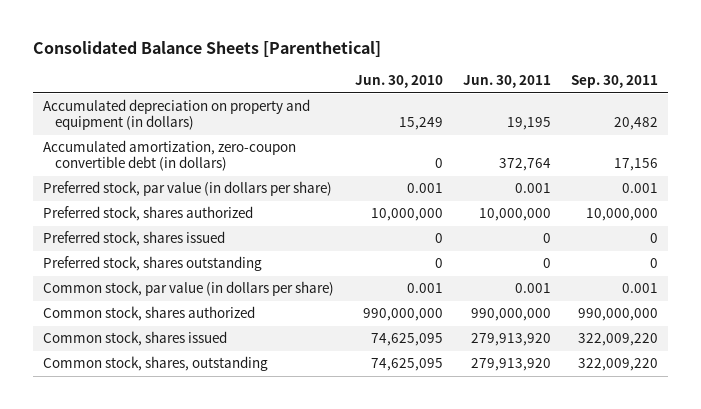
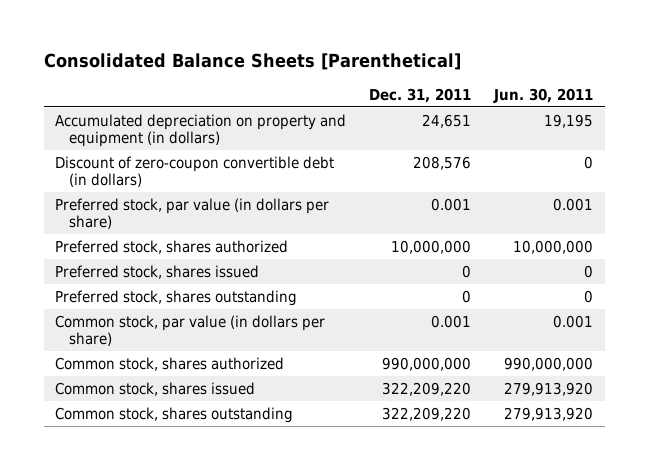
- | Jun. 30, 2010 | Jun. 30, 2011 | Sep. 30, 2011
+ | Dec. 31, 2011 | Jun. 30, 2011
- Accumulated amortization, zero-coupon convertible debt (in dollars) | 0 | 372,764 | 17,156
+ Discount of zero-coupon convertible debt (in dollars) | 208,576 | 0
- Common stock, shares, outstanding | 74,625,095 | 279,913,920 | 322,009,220
+ Common stock, shares outstanding | 322,209,220 | 279,913,920

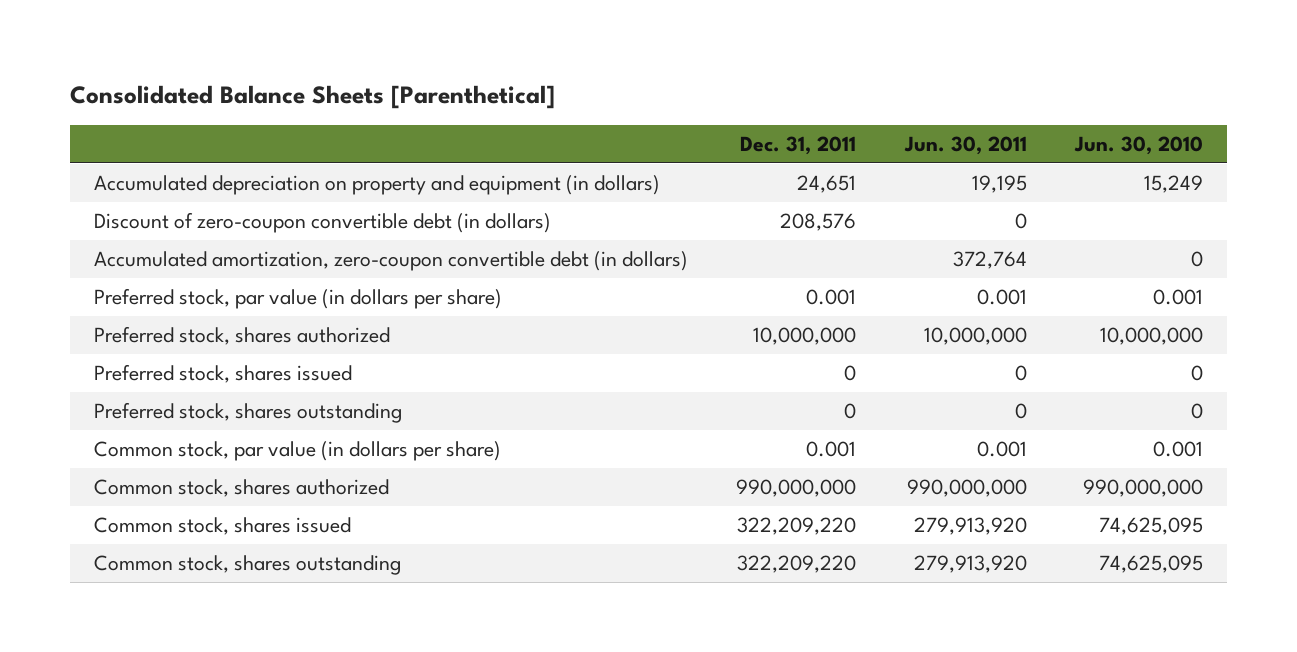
- | Dec. 31, 2011 | Jun. 30, 2011
+ | Dec. 31, 2011 | Jun. 30, 2011 | Jun. 30, 2010
+ Accumulated amortization, zero-coupon convertible debt (in dollars) | | 372,764 | 0

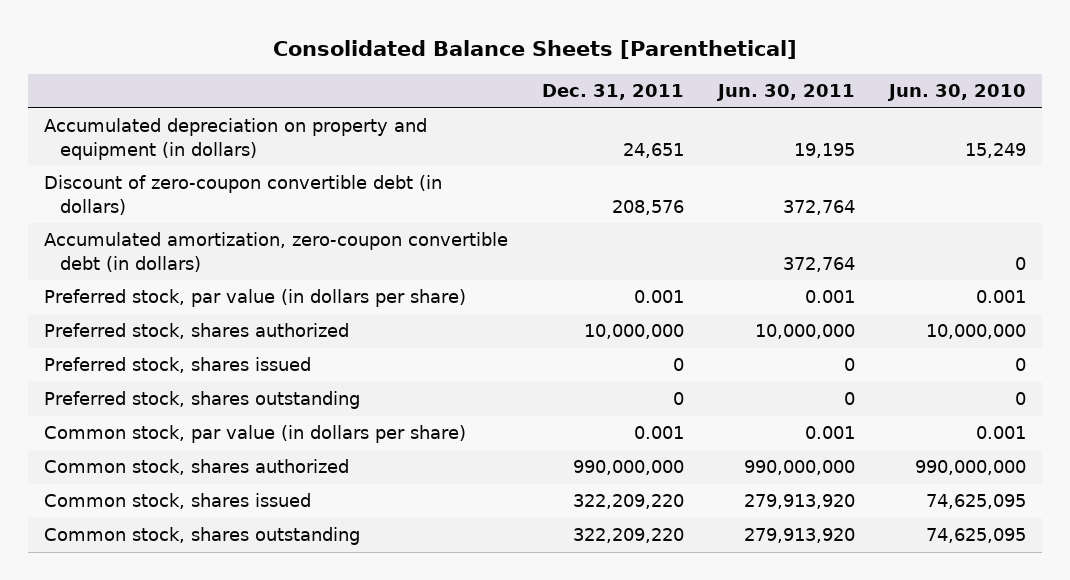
- Discount of zero-coupon convertible debt (in dollars) | 208,576 | 0 |
+ Discount of zero-coupon convertible debt (in dollars) | 208,576 | 372,764 |

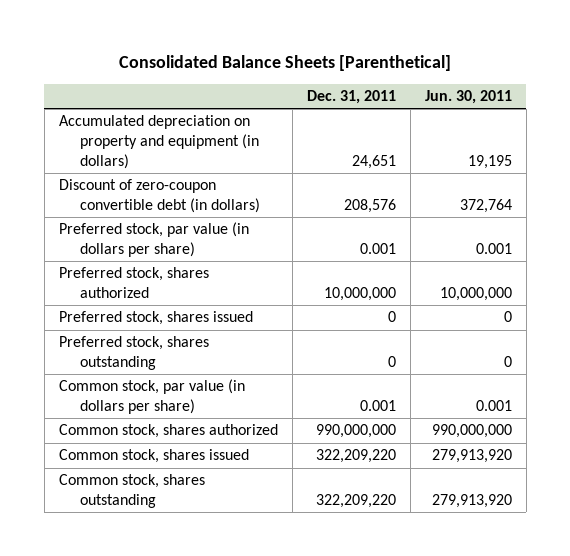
- | Dec. 31, 2011 | Jun. 30, 2011 | Jun. 30, 2010
+ | Dec. 31, 2011 | Jun. 30, 2011
- Accumulated amortization, zero-coupon convertible debt (in dollars) | | 372,764 | 0

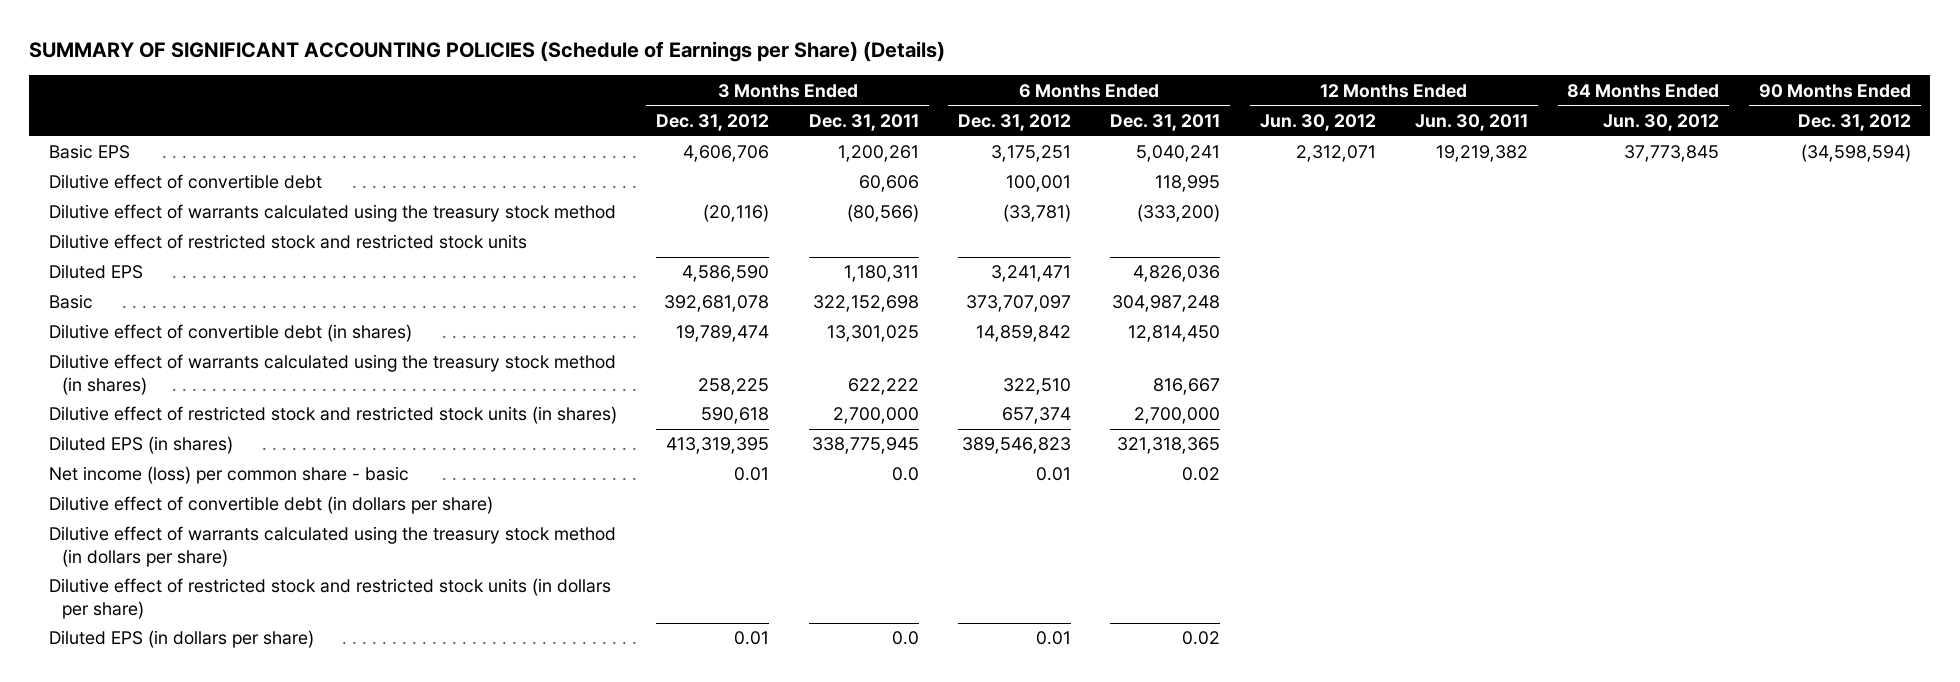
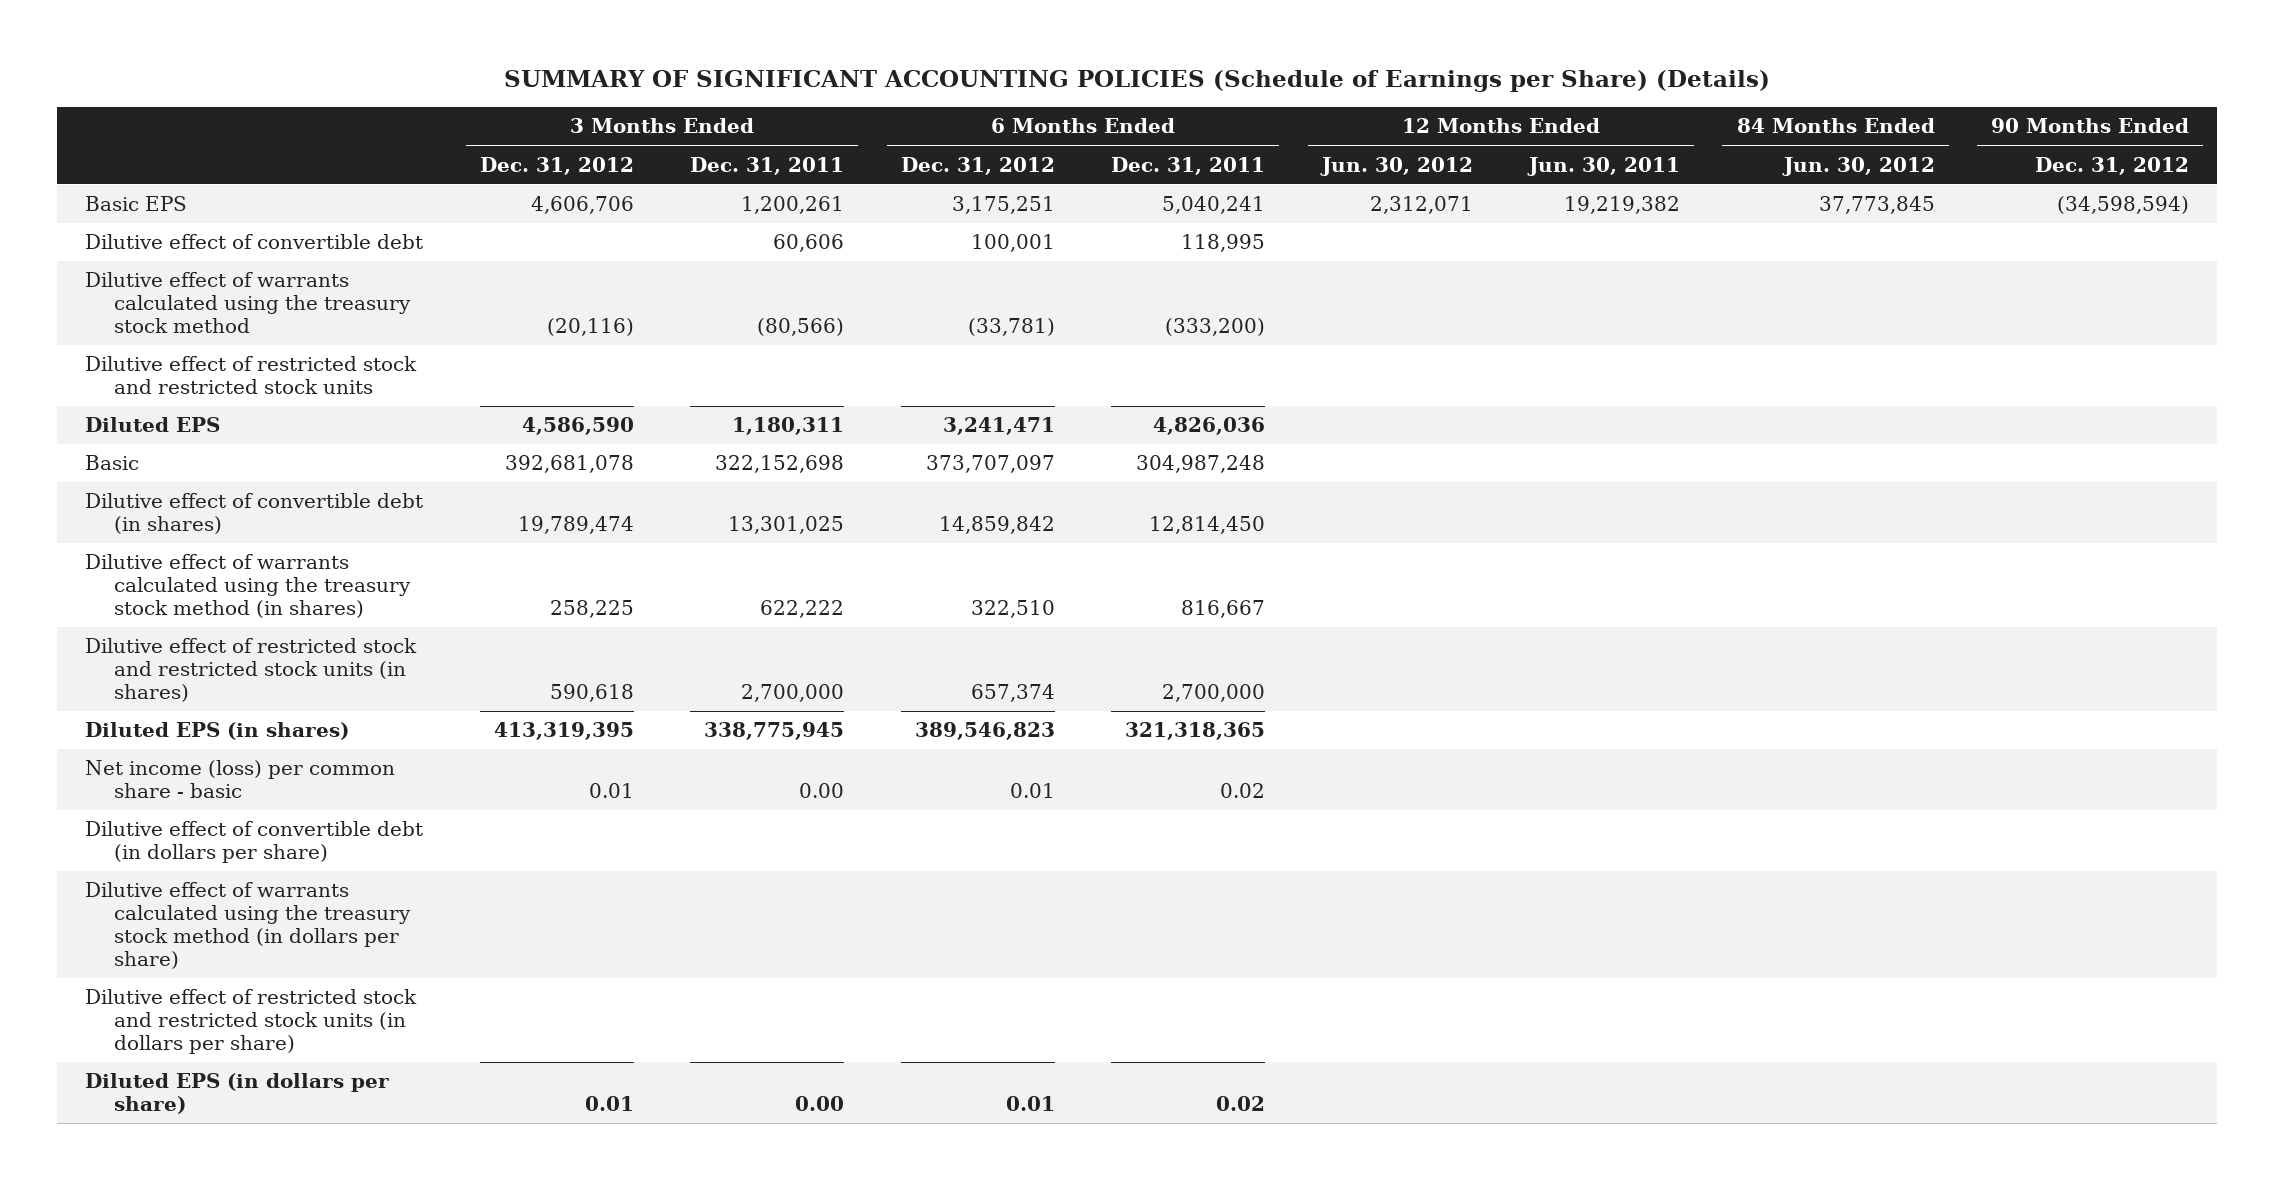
- Net income (loss) per common share - basic | 0.01 | 0.0 | 0.01 | 0.02 | | | |
+ Net income (loss) per common share - basic | 0.01 | 0.00 | 0.01 | 0.02 | | | |
- Diluted EPS (in dollars per share) | 0.01 | 0.0 | 0.01 | 0.02 | | | |
+ Diluted EPS (in dollars per share) | 0.01 | 0.00 | 0.01 | 0.02 | | | |

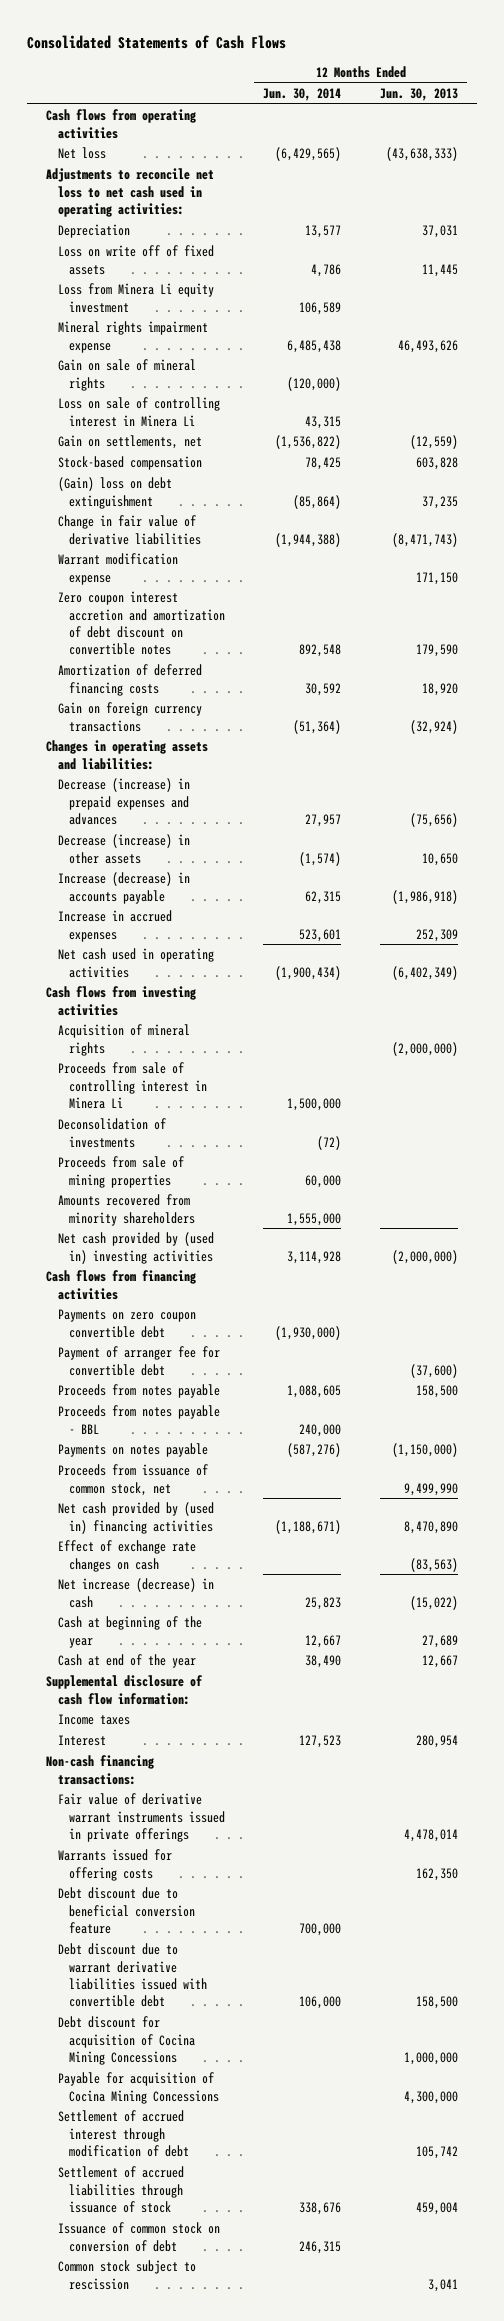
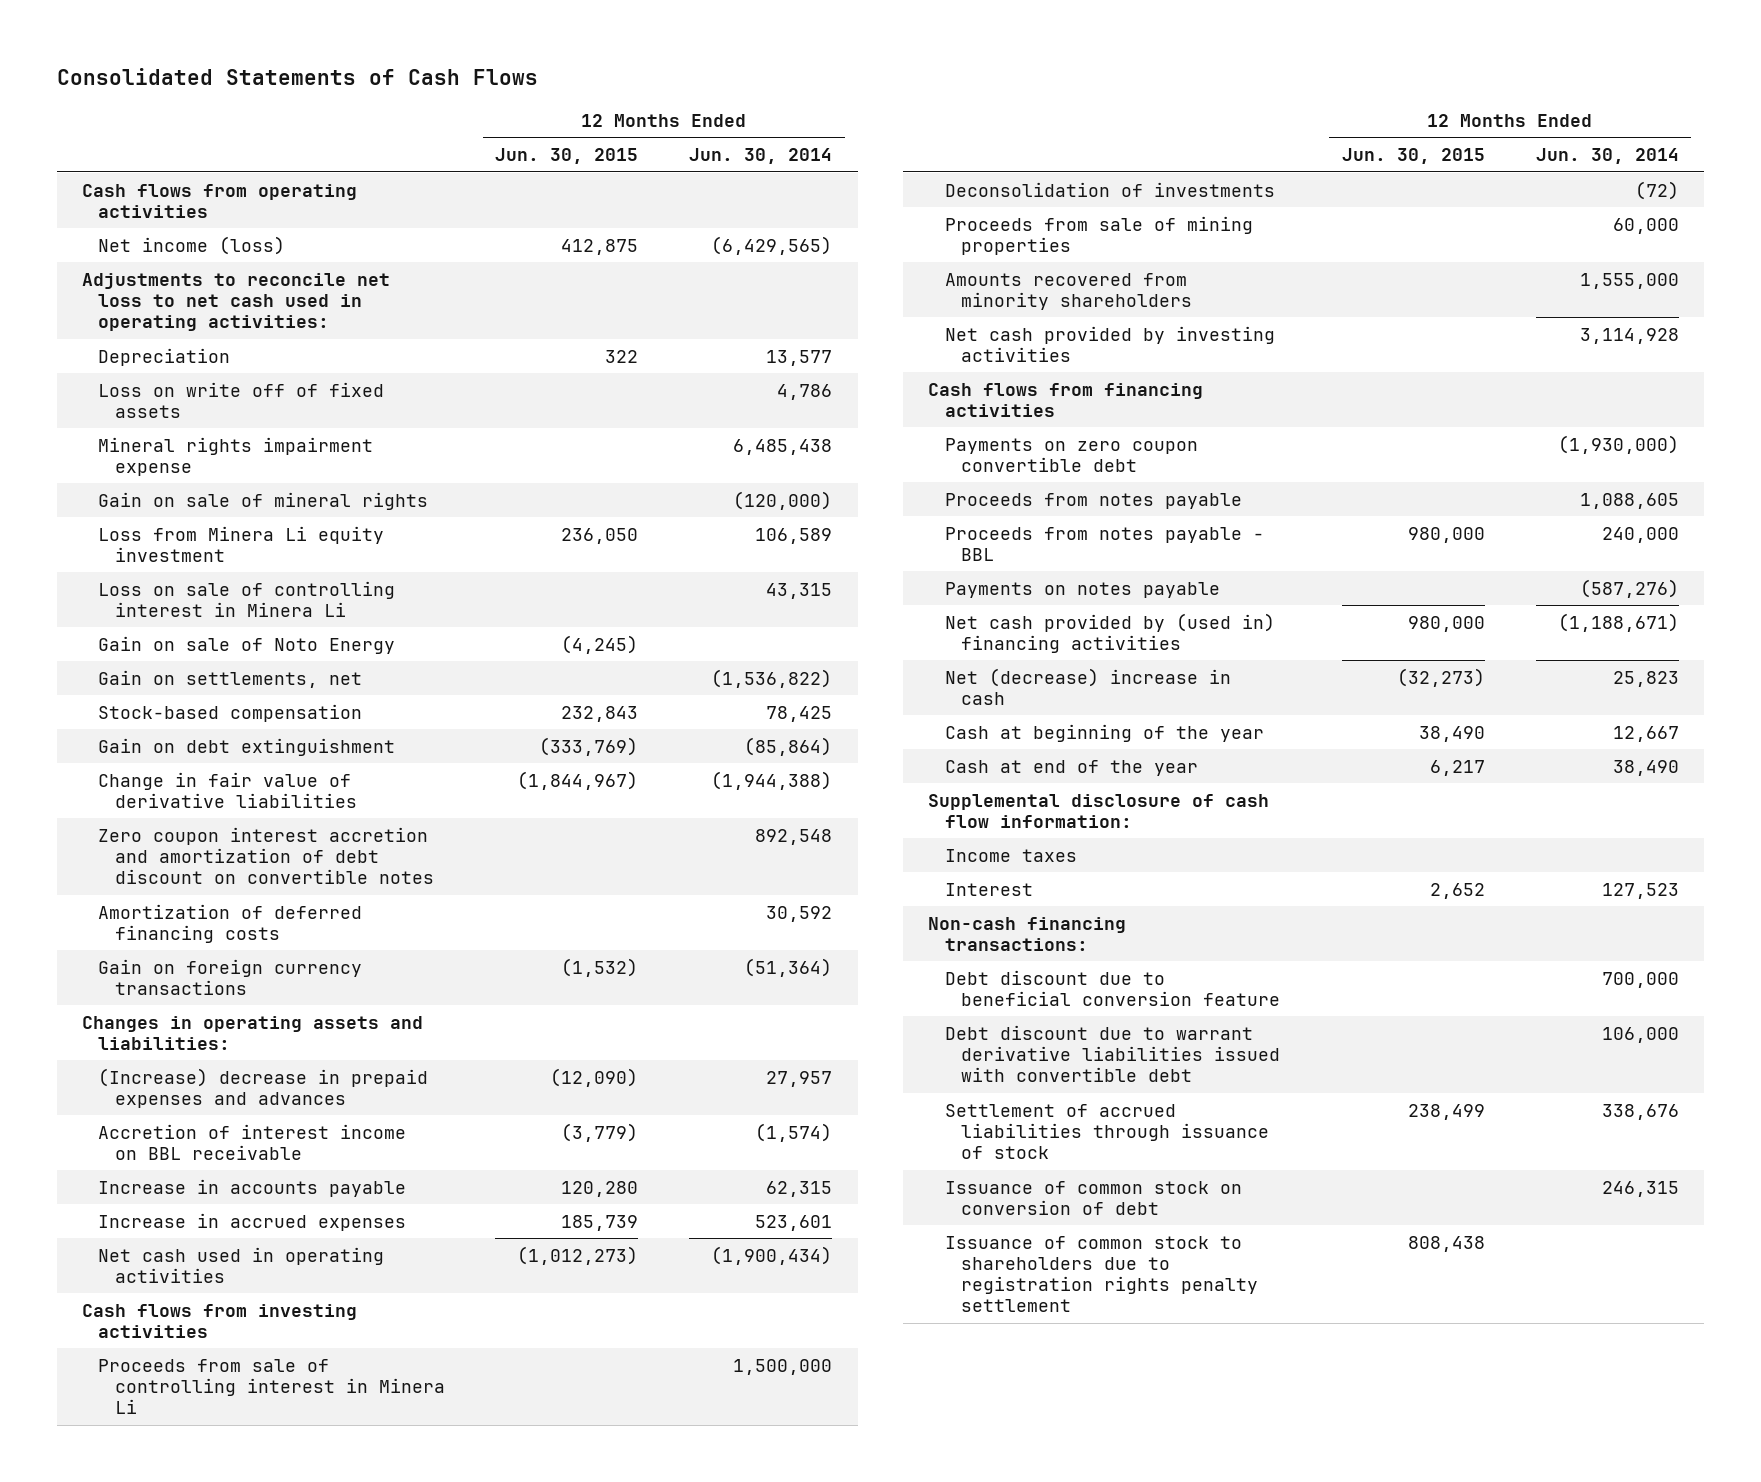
- | 12 Months Ended Jun. 30, 2014 | 12 Months Ended Jun. 30, 2013
+ | 12 Months Ended Jun. 30, 2015 | 12 Months Ended Jun. 30, 2014
- Net loss | (6,429,565) | (43,638,333)
+ Net income (loss) | 412,875 | (6,429,565)
moved down: Loss from Minera Li equity investment | 236,050 | 106,589
+ Gain on sale of Noto Energy | (4,245) |
- (Gain) loss on debt extinguishment | (85,864) | 37,235
+ Gain on debt extinguishment | (333,769) | (85,864)
- Warrant modification expense | | 171,150
- Decrease (increase) in prepaid expenses and advances | 27,957 | (75,656)
- Decrease (increase) in other assets | (1,574) | 10,650
- Increase (decrease) in accounts payable | 62,315 | (1,986,918)
+ (Increase) decrease in prepaid expenses and advances | (12,090) | 27,957
+ Accretion of interest income on BBL receivable | (3,779) | (1,574)
+ Increase in accounts payable | 120,280 | 62,315
- Acquisition of mineral rights | | (2,000,000)
- Net cash provided by (used in) investing activities | 3,114,928 | (2,000,000)
+ Net cash provided by investing activities | | 3,114,928
- Payment of arranger fee for convertible debt | | (37,600)
- Proceeds from issuance of common stock, net | | 9,499,990
- Effect of exchange rate changes on cash | | (83,563)
- Net increase (decrease) in cash | 25,823 | (15,022)
+ Net (decrease) increase in cash | (32,273) | 25,823
- Fair value of derivative warrant instruments issued in private offerings | | 4,478,014
- Warrants issued for offering costs | | 162,350
- Debt discount for acquisition of Cocina Mining Concessions | | 1,000,000
- Payable for acquisition of Cocina Mining Concessions | | 4,300,000
- Settlement of accrued interest through modification of debt | | 105,742
- Common stock subject to rescission | | 3,041
+ Issuance of common stock to shareholders due to registration rights penalty settlement | 808,438 |

